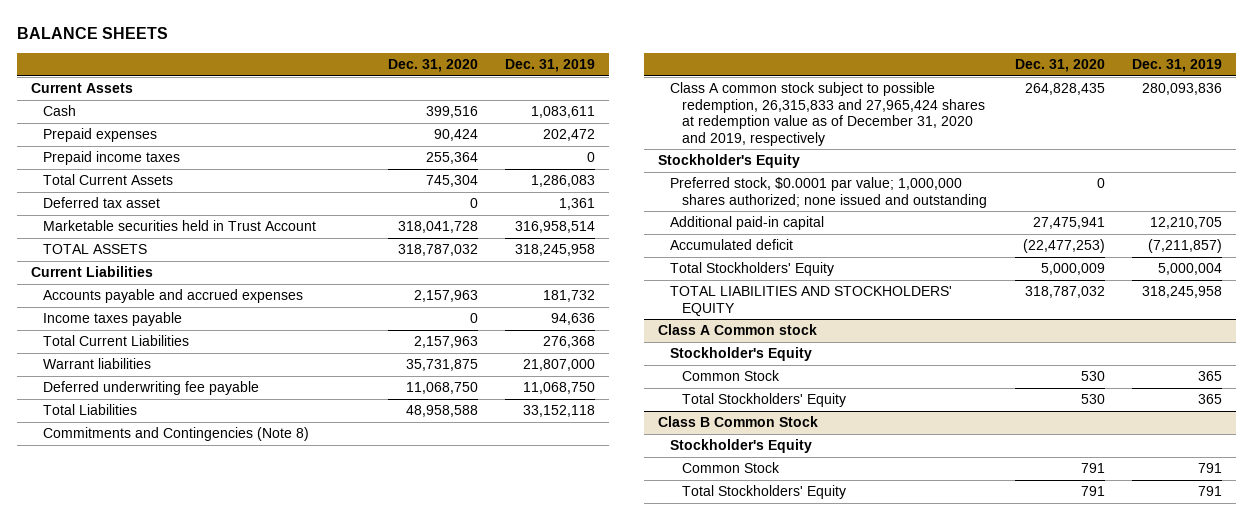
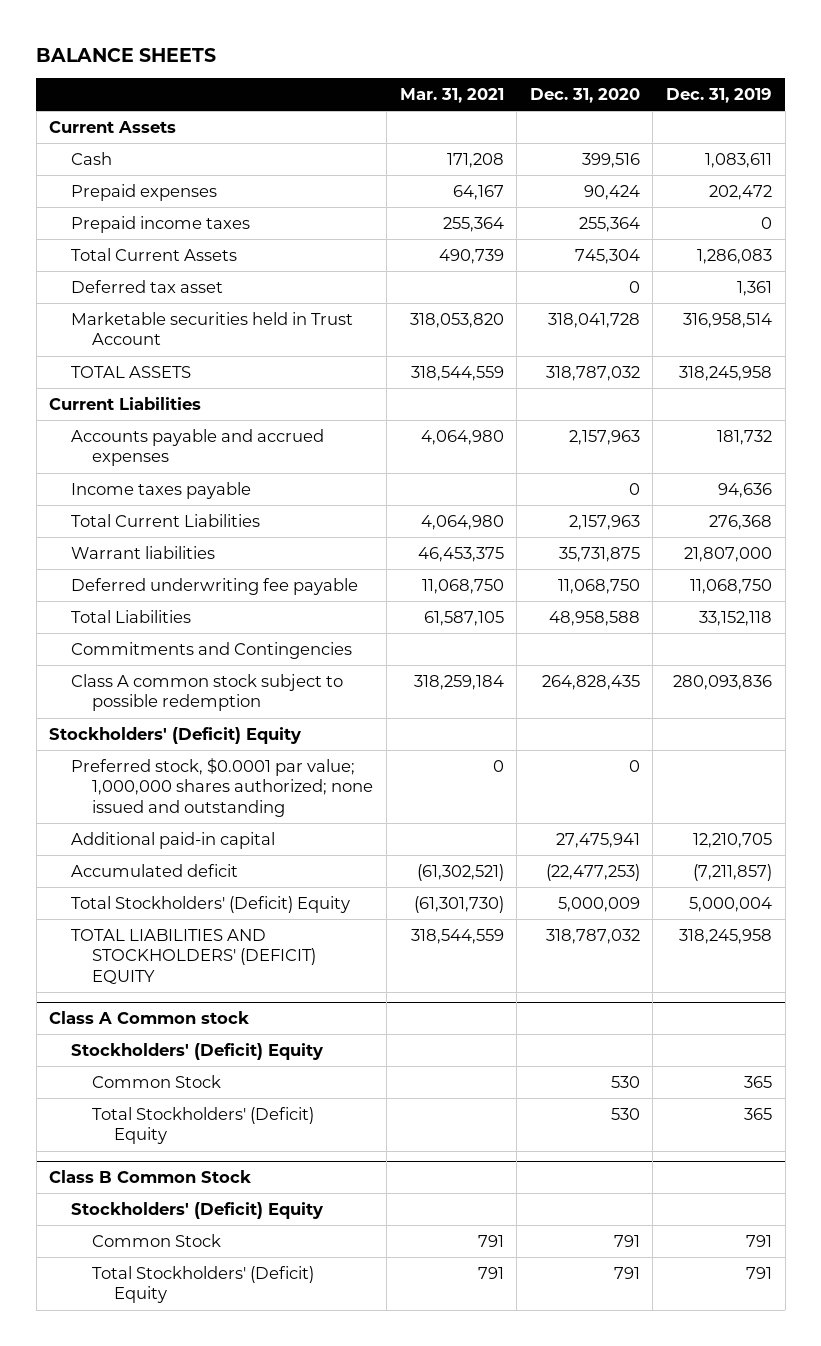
- | Dec. 31, 2020 | Dec. 31, 2019
+ | Mar. 31, 2021 | Dec. 31, 2020 | Dec. 31, 2019
- Commitments and Contingencies (Note 8)
- Class A common stock subject to possible redemption, 26,315,833 and 27,965,424 shares at redemption value as of December 31, 2020 and 2019, respectively | 264,828,435 | 280,093,836
- Stockholder's Equity
+ Commitments and Contingencies
+ Class A common stock subject to possible redemption | 318,259,184 | 264,828,435 | 280,093,836
+ Stockholders' (Deficit) Equity
- Total Stockholders' Equity | 5,000,009 | 5,000,004
- TOTAL LIABILITIES AND STOCKHOLDERS' EQUITY | 318,787,032 | 318,245,958
+ Total Stockholders' (Deficit) Equity | (61,301,730) | 5,000,009 | 5,000,004
+ TOTAL LIABILITIES AND STOCKHOLDERS' (DEFICIT) EQUITY | 318,544,559 | 318,787,032 | 318,245,958
@ Class A Common stock
- Stockholder's Equity
+ Stockholders' (Deficit) Equity
- Total Stockholders' Equity | 530 | 365
+ Total Stockholders' (Deficit) Equity | | 530 | 365
@ Class B Common Stock
- Stockholder's Equity
+ Stockholders' (Deficit) Equity
- Total Stockholders' Equity | 791 | 791
+ Total Stockholders' (Deficit) Equity | 791 | 791 | 791

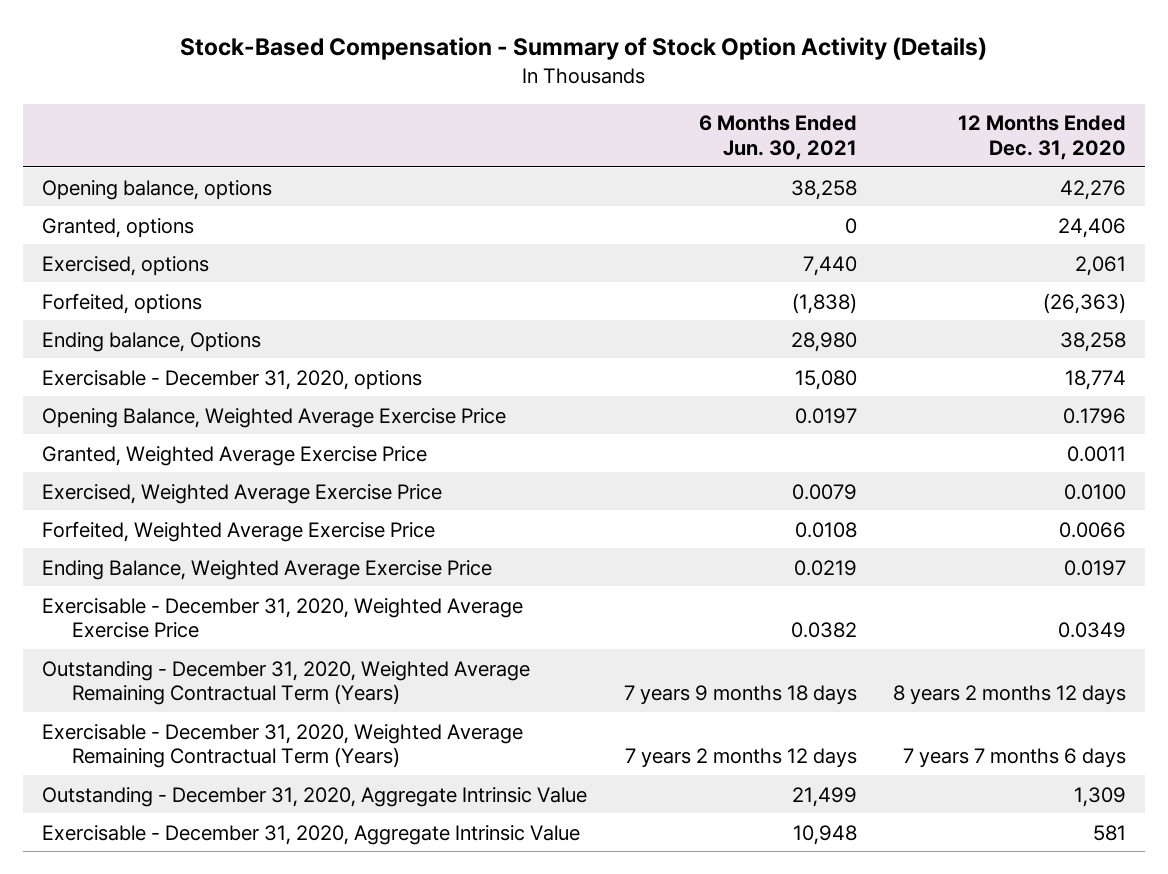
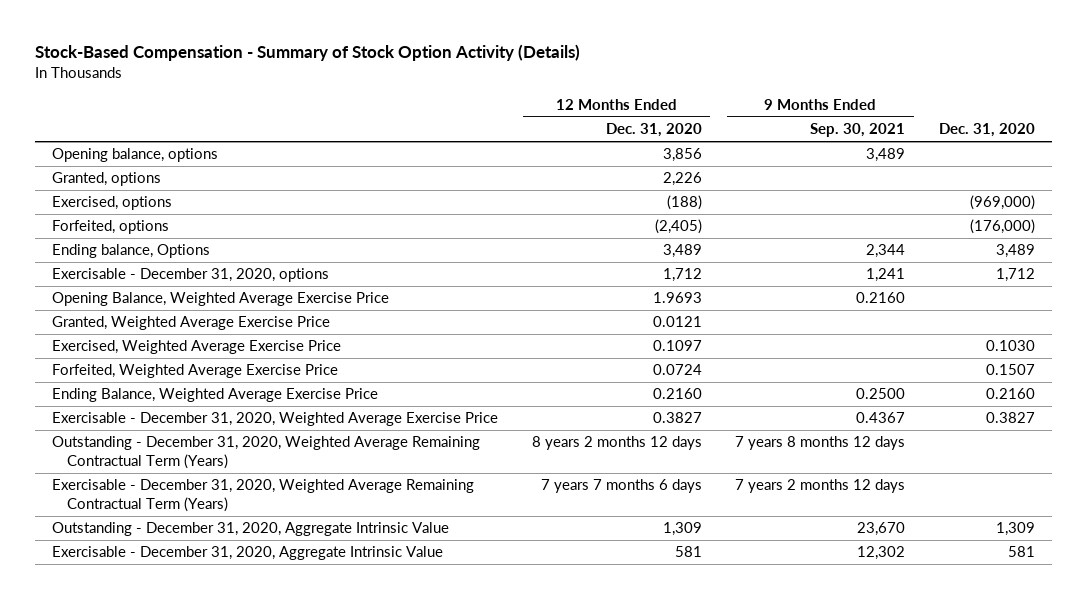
- | 6 Months Ended Jun. 30, 2021 | 12 Months Ended Dec. 31, 2020
+ | 12 Months Ended Dec. 31, 2020 | 9 Months Ended Sep. 30, 2021 | Dec. 31, 2020
- Opening balance, options | 38,258 | 42,276
- Granted, options | 0 | 24,406
- Exercised, options | 7,440 | 2,061
- Forfeited, options | (1,838) | (26,363)
- Ending balance, Options | 28,980 | 38,258
- Exercisable - December 31, 2020, options | 15,080 | 18,774
- Opening Balance, Weighted Average Exercise Price | 0.0197 | 0.1796
- Granted, Weighted Average Exercise Price | | 0.0011
- Exercised, Weighted Average Exercise Price | 0.0079 | 0.0100
- Forfeited, Weighted Average Exercise Price | 0.0108 | 0.0066
- Ending Balance, Weighted Average Exercise Price | 0.0219 | 0.0197
- Exercisable - December 31, 2020, Weighted Average Exercise Price | 0.0382 | 0.0349
+ Opening balance, options | 3,856 | 3,489 |
+ Granted, options | 2,226 | |
+ Exercised, options | (188) | | (969,000)
+ Forfeited, options | (2,405) | | (176,000)
+ Ending balance, Options | 3,489 | 2,344 | 3,489
+ Exercisable - December 31, 2020, options | 1,712 | 1,241 | 1,712
+ Opening Balance, Weighted Average Exercise Price | 1.9693 | 0.2160 |
+ Granted, Weighted Average Exercise Price | 0.0121 | |
+ Exercised, Weighted Average Exercise Price | 0.1097 | | 0.1030
+ Forfeited, Weighted Average Exercise Price | 0.0724 | | 0.1507
+ Ending Balance, Weighted Average Exercise Price | 0.2160 | 0.2500 | 0.2160
+ Exercisable - December 31, 2020, Weighted Average Exercise Price | 0.3827 | 0.4367 | 0.3827

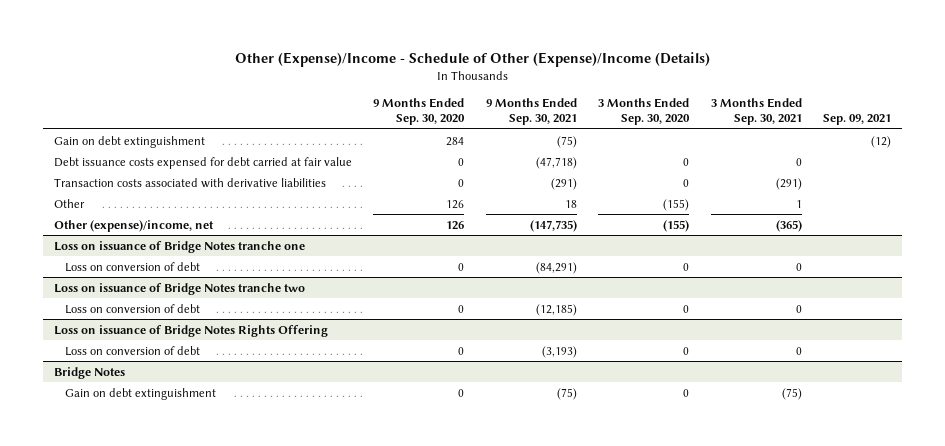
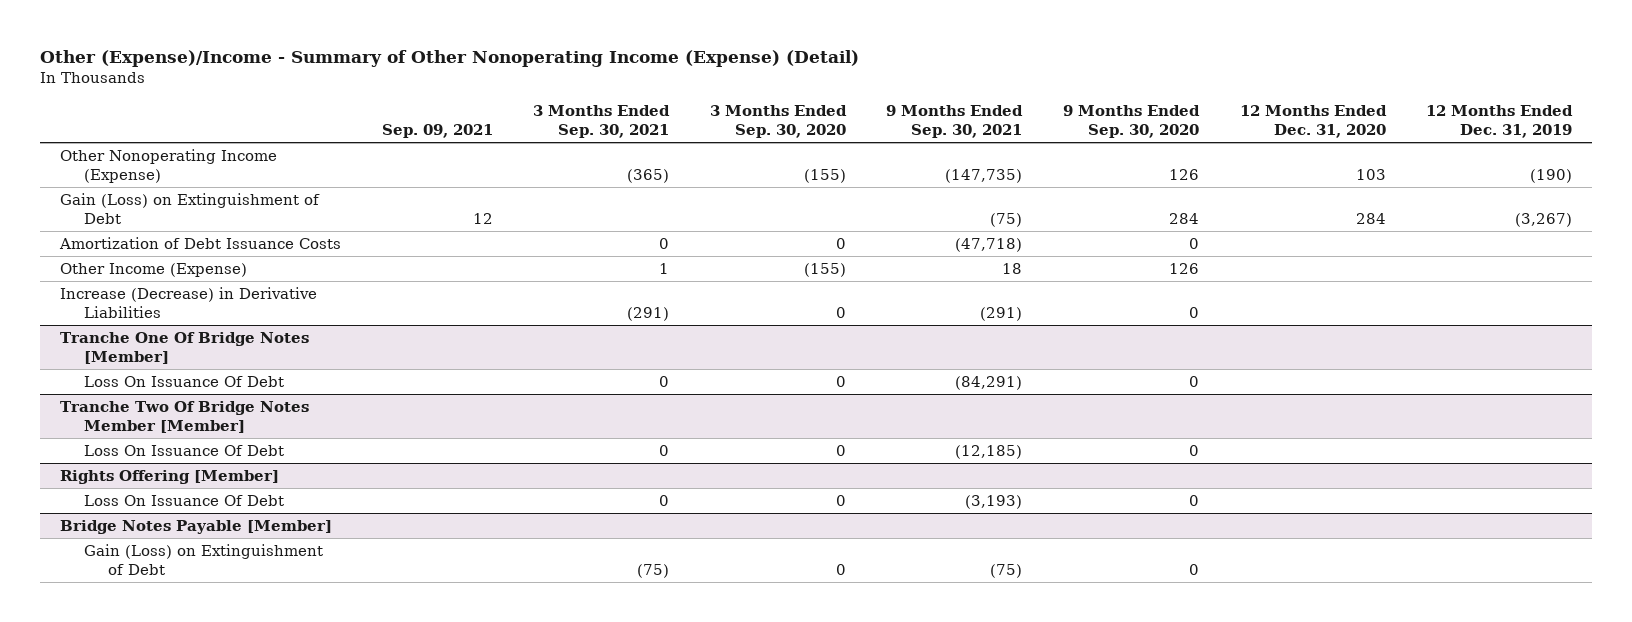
- Other (Expense)/Income - Schedule of Other (Expense)/Income (Details)
+ Other (Expense)/Income - Summary of Other Nonoperating Income (Expense) (Detail)
- | 9 Months Ended Sep. 30, 2020 | 9 Months Ended Sep. 30, 2021 | 3 Months Ended Sep. 30, 2020 | 3 Months Ended Sep. 30, 2021 | Sep. 09, 2021
+ | Sep. 09, 2021 | 3 Months Ended Sep. 30, 2021 | 3 Months Ended Sep. 30, 2020 | 9 Months Ended Sep. 30, 2021 | 9 Months Ended Sep. 30, 2020 | 12 Months Ended Dec. 31, 2020 | 12 Months Ended Dec. 31, 2019
- Gain on debt extinguishment | 284 | (75) | | | (12)
- Debt issuance costs expensed for debt carried at fair value | 0 | (47,718) | 0 | 0 |
- Transaction costs associated with derivative liabilities | 0 | (291) | 0 | (291) |
- Other | 126 | 18 | (155) | 1 |
- Other (expense)/income, net | 126 | (147,735) | (155) | (365) |
- Loss on issuance of Bridge Notes tranche one
- Loss on conversion of debt | 0 | (84,291) | 0 | 0 |
- Loss on issuance of Bridge Notes tranche two
- Loss on conversion of debt | 0 | (12,185) | 0 | 0 |
- Loss on issuance of Bridge Notes Rights Offering
- Loss on conversion of debt | 0 | (3,193) | 0 | 0 |
- Bridge Notes
- Gain on debt extinguishment | 0 | (75) | 0 | (75) |
+ Other Nonoperating Income (Expense) | | (365) | (155) | (147,735) | 126 | 103 | (190)
+ Gain (Loss) on Extinguishment of Debt | 12 | | | (75) | 284 | 284 | (3,267)
+ Amortization of Debt Issuance Costs | | 0 | 0 | (47,718) | 0 | |
+ Other Income (Expense) | | 1 | (155) | 18 | 126 | |
+ Increase (Decrease) in Derivative Liabilities | | (291) | 0 | (291) | 0 | |
+ Tranche One Of Bridge Notes [Member]
+ Loss On Issuance Of Debt | | 0 | 0 | (84,291) | 0 | |
+ Tranche Two Of Bridge Notes Member [Member]
+ Loss On Issuance Of Debt | | 0 | 0 | (12,185) | 0 | |
+ Rights Offering [Member]
+ Loss On Issuance Of Debt | | 0 | 0 | (3,193) | 0 | |
+ Bridge Notes Payable [Member]
+ Gain (Loss) on Extinguishment of Debt | | (75) | 0 | (75) | 0 | |

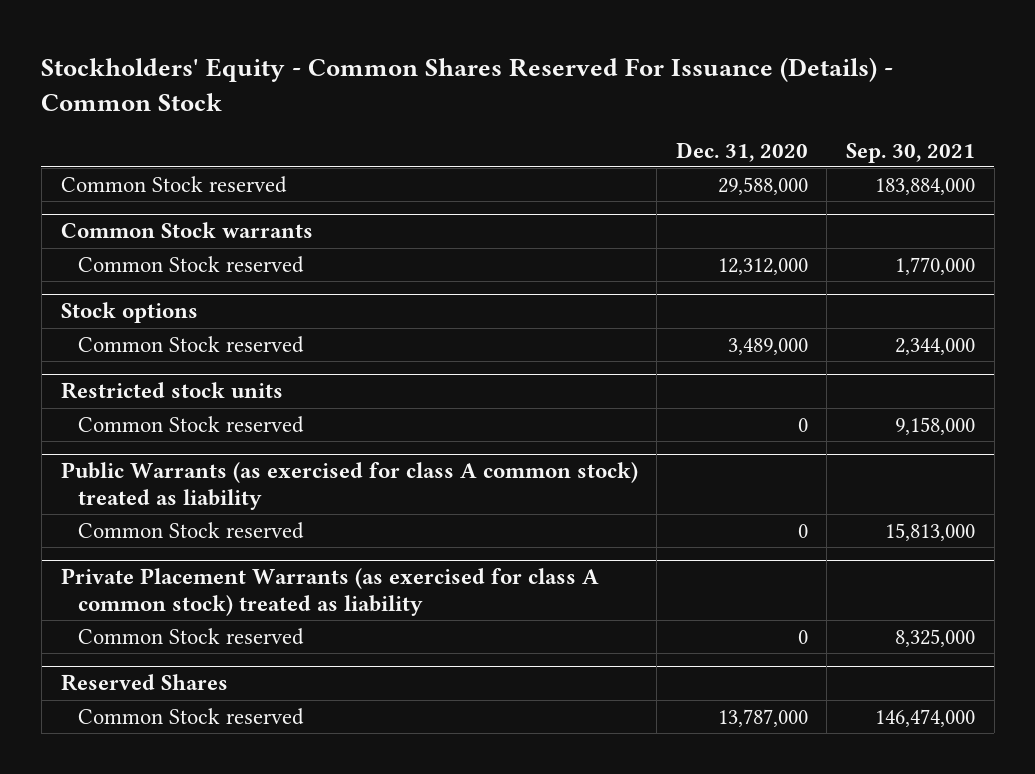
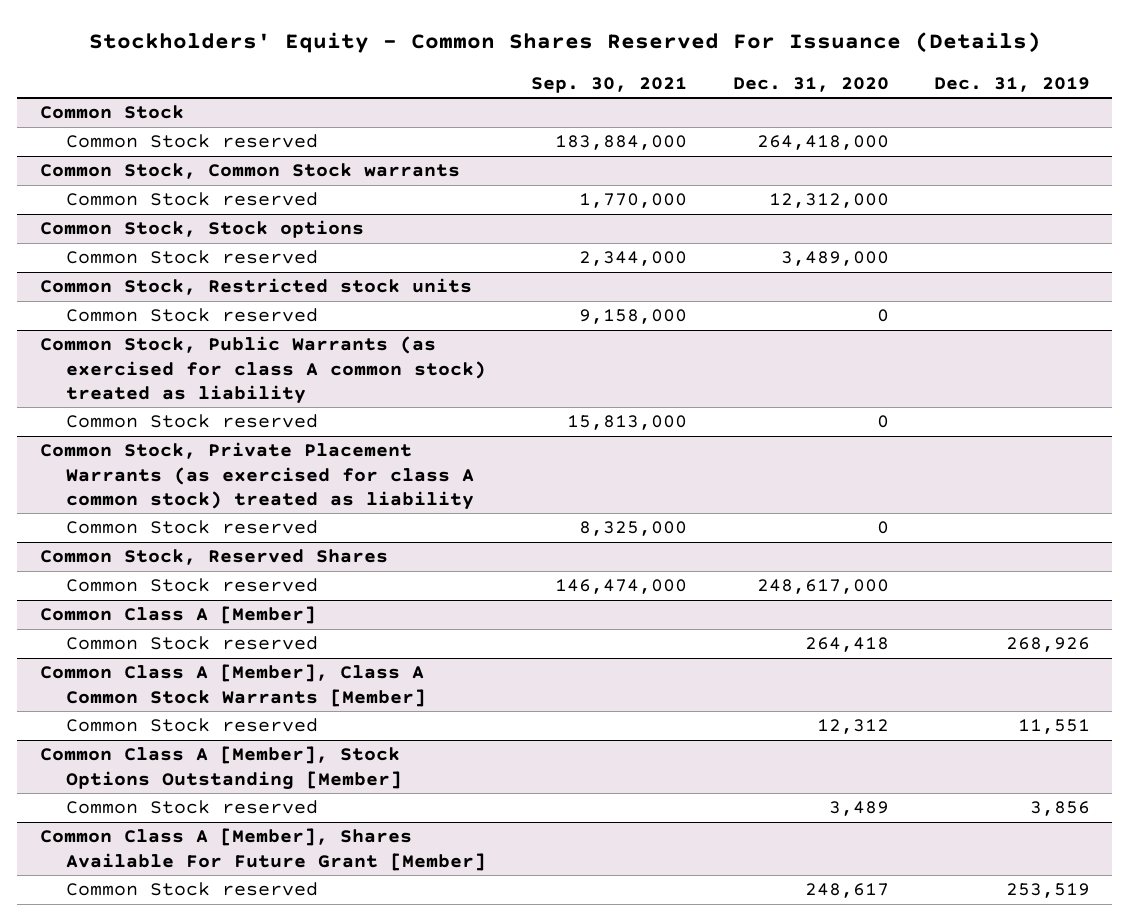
- Stockholders' Equity - Common Shares Reserved For Issuance (Details) - Common Stock
+ Stockholders' Equity - Common Shares Reserved For Issuance (Details)
- | Dec. 31, 2020 | Sep. 30, 2021
+ | Sep. 30, 2021 | Dec. 31, 2020 | Dec. 31, 2019
- Common Stock reserved | 29,588,000 | 183,884,000
- Common Stock warrants
+ Common Stock
+ Common Stock reserved | 183,884,000 | 264,418,000 |
+ Common Stock, Common Stock warrants
- Stock options
+ Common Stock, Stock options
- Restricted stock units
+ Common Stock, Restricted stock units
- Public Warrants (as exercised for class A common stock) treated as liability
+ Common Stock, Public Warrants (as exercised for class A common stock) treated as liability
- Private Placement Warrants (as exercised for class A common stock) treated as liability
+ Common Stock, Private Placement Warrants (as exercised for class A common stock) treated as liability
- Reserved Shares
- Common Stock reserved | 13,787,000 | 146,474,000
+ Common Stock, Reserved Shares
+ Common Stock reserved | 146,474,000 | 248,617,000 |
+ Common Class A [Member]
+ Common Stock reserved | | 264,418 | 268,926
+ Common Class A [Member], Class A Common Stock Warrants [Member]
+ Common Stock reserved | | 12,312 | 11,551
+ Common Class A [Member], Stock Options Outstanding [Member]
+ Common Stock reserved | | 3,489 | 3,856
+ Common Class A [Member], Shares Available For Future Grant [Member]
+ Common Stock reserved | | 248,617 | 253,519

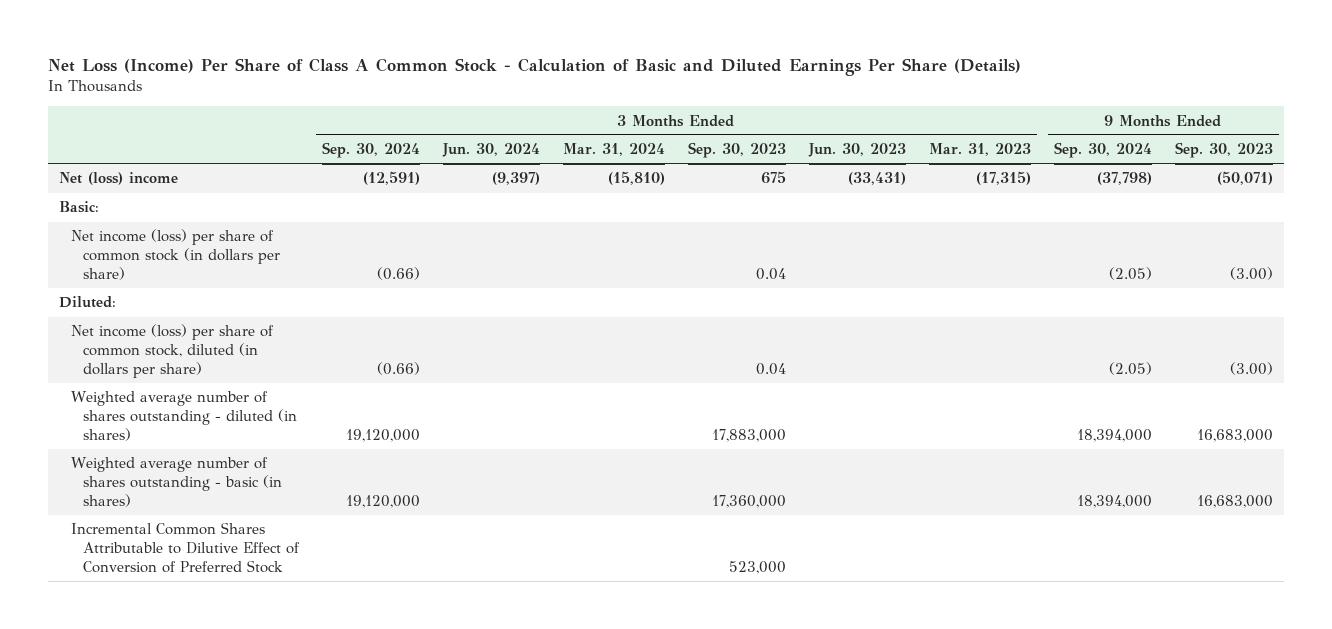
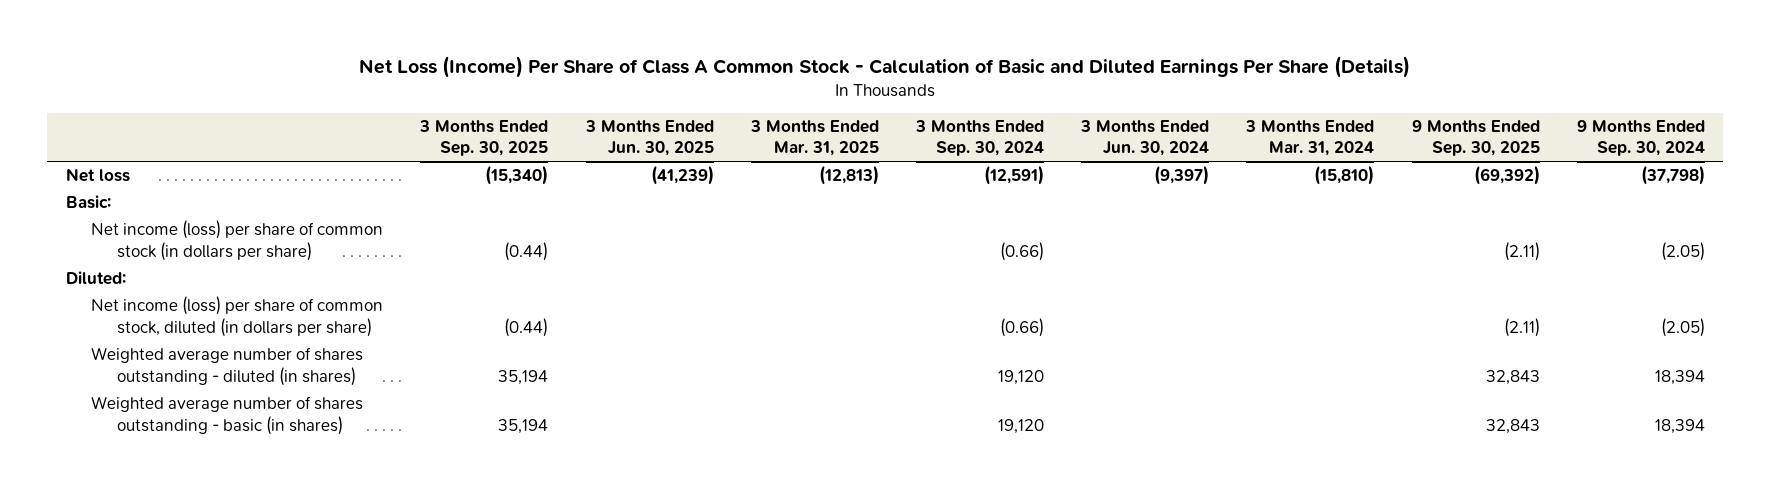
- | 3 Months Ended Sep. 30, 2024 | 3 Months Ended Jun. 30, 2024 | 3 Months Ended Mar. 31, 2024 | 3 Months Ended Sep. 30, 2023 | 3 Months Ended Jun. 30, 2023 | 3 Months Ended Mar. 31, 2023 | 9 Months Ended Sep. 30, 2024 | 9 Months Ended Sep. 30, 2023
+ | 3 Months Ended Sep. 30, 2025 | 3 Months Ended Jun. 30, 2025 | 3 Months Ended Mar. 31, 2025 | 3 Months Ended Sep. 30, 2024 | 3 Months Ended Jun. 30, 2024 | 3 Months Ended Mar. 31, 2024 | 9 Months Ended Sep. 30, 2025 | 9 Months Ended Sep. 30, 2024
- Net (loss) income | (12,591) | (9,397) | (15,810) | 675 | (33,431) | (17,315) | (37,798) | (50,071)
+ Net loss | (15,340) | (41,239) | (12,813) | (12,591) | (9,397) | (15,810) | (69,392) | (37,798)
- Weighted average number of shares outstanding - diluted (in shares) | 19,120,000 | | | 17,883,000 | | | 18,394,000 | 16,683,000
- Weighted average number of shares outstanding - basic (in shares) | 19,120,000 | | | 17,360,000 | | | 18,394,000 | 16,683,000
- Incremental Common Shares Attributable to Dilutive Effect of Conversion of Preferred Stock | | | | 523,000 | | | |
+ Weighted average number of shares outstanding - diluted (in shares) | 35,194 | | | 19,120 | | | 32,843 | 18,394
+ Weighted average number of shares outstanding - basic (in shares) | 35,194 | | | 19,120 | | | 32,843 | 18,394

